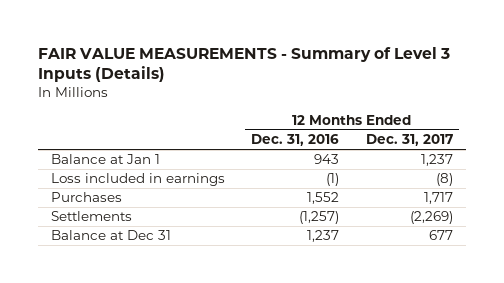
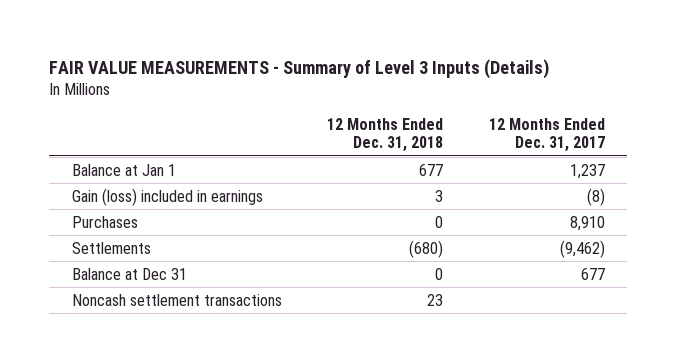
- | 12 Months Ended Dec. 31, 2016 | 12 Months Ended Dec. 31, 2017
+ | 12 Months Ended Dec. 31, 2018 | 12 Months Ended Dec. 31, 2017
- Loss included in earnings | (1) | (8)
- Purchases | 1,552 | 1,717
- Settlements | (1,257) | (2,269)
+ Gain (loss) included in earnings | 3 | (8)
+ Purchases | 0 | 8,910
+ Settlements | (680) | (9,462)
+ Noncash settlement transactions | 23 |

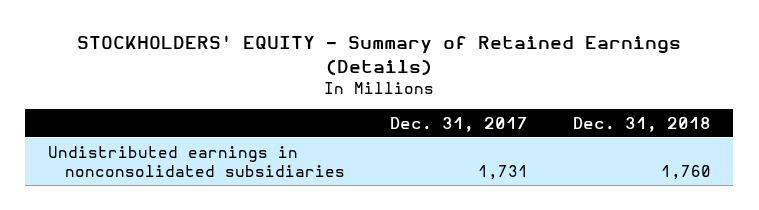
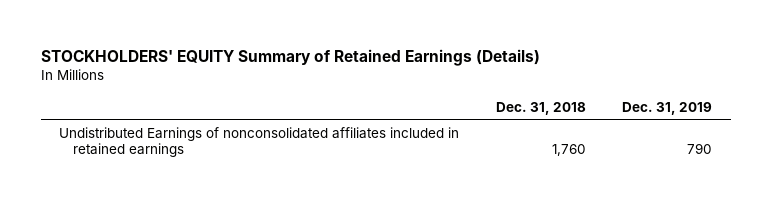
- STOCKHOLDERS' EQUITY - Summary of Retained Earnings (Details)
+ STOCKHOLDERS' EQUITY Summary of Retained Earnings (Details)
- | Dec. 31, 2017 | Dec. 31, 2018
+ | Dec. 31, 2018 | Dec. 31, 2019
- Undistributed earnings in nonconsolidated subsidiaries | 1,731 | 1,760
+ Undistributed Earnings of nonconsolidated affiliates included in retained earnings | 1,760 | 790

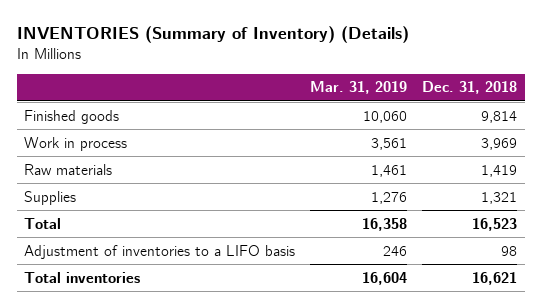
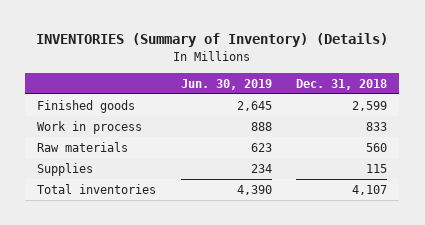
- | Mar. 31, 2019 | Dec. 31, 2018
+ | Jun. 30, 2019 | Dec. 31, 2018
- Finished goods | 10,060 | 9,814
- Work in process | 3,561 | 3,969
- Raw materials | 1,461 | 1,419
- Supplies | 1,276 | 1,321
- Total | 16,358 | 16,523
- Adjustment of inventories to a LIFO basis | 246 | 98
- Total inventories | 16,604 | 16,621
+ Finished goods | 2,645 | 2,599
+ Work in process | 888 | 833
+ Raw materials | 623 | 560
+ Supplies | 234 | 115
+ Total inventories | 4,390 | 4,107

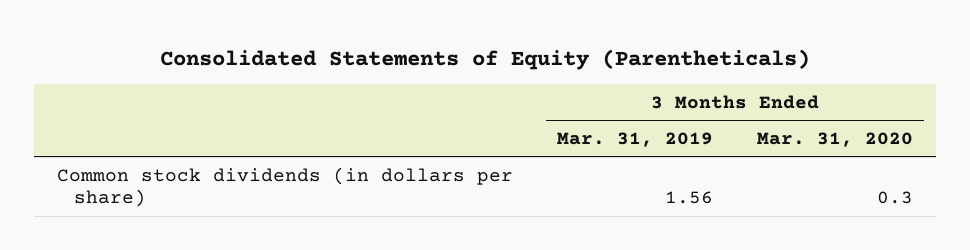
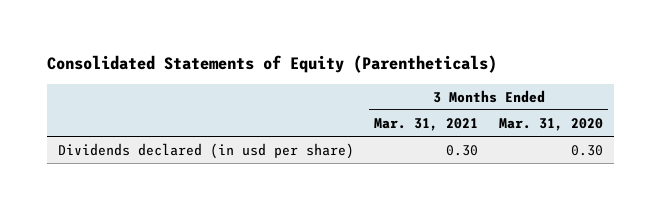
- | 3 Months Ended Mar. 31, 2019 | 3 Months Ended Mar. 31, 2020
+ | 3 Months Ended Mar. 31, 2021 | 3 Months Ended Mar. 31, 2020
- Common stock dividends (in dollars per share) | 1.56 | 0.3
+ Dividends declared (in usd per share) | 0.30 | 0.30

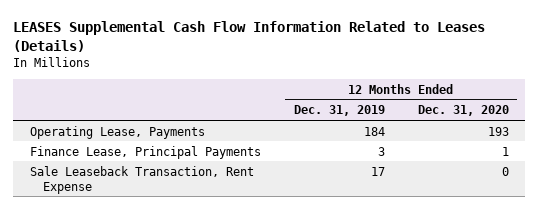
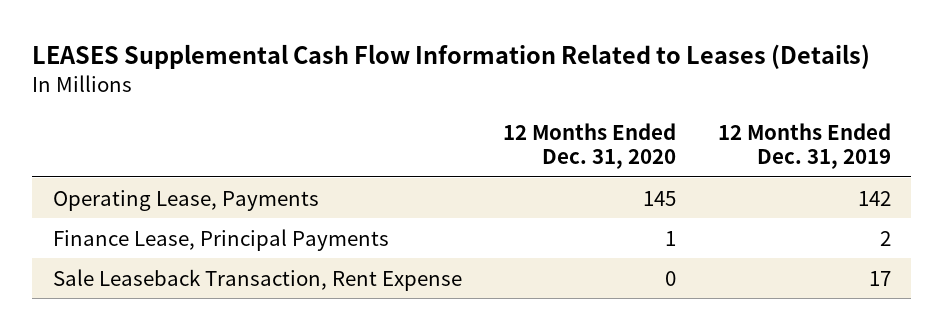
- | 12 Months Ended Dec. 31, 2019 | 12 Months Ended Dec. 31, 2020
+ | 12 Months Ended Dec. 31, 2020 | 12 Months Ended Dec. 31, 2019
- Operating Lease, Payments | 184 | 193
- Finance Lease, Principal Payments | 3 | 1
+ Operating Lease, Payments | 145 | 142
+ Finance Lease, Principal Payments | 1 | 2

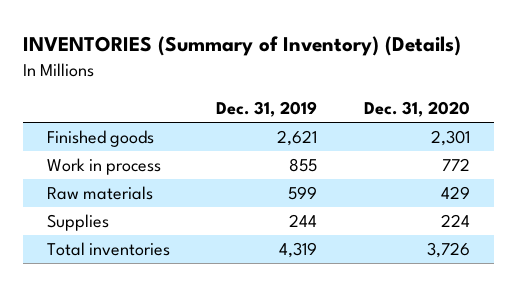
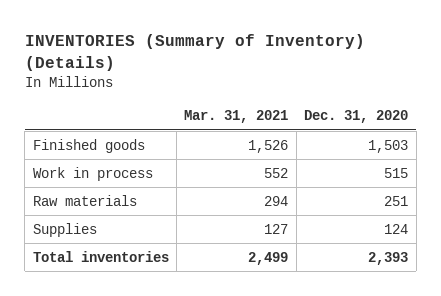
- | Dec. 31, 2019 | Dec. 31, 2020
+ | Mar. 31, 2021 | Dec. 31, 2020
- Finished goods | 2,621 | 2,301
- Work in process | 855 | 772
- Raw materials | 599 | 429
- Supplies | 244 | 224
- Total inventories | 4,319 | 3,726
+ Finished goods | 1,526 | 1,503
+ Work in process | 552 | 515
+ Raw materials | 294 | 251
+ Supplies | 127 | 124
+ Total inventories | 2,499 | 2,393

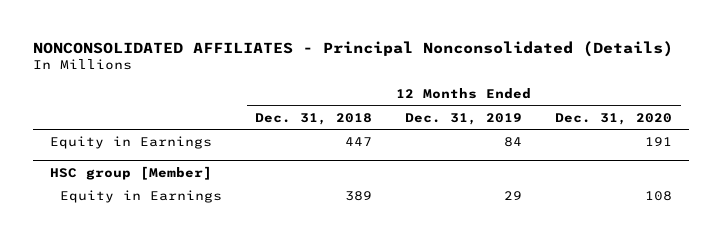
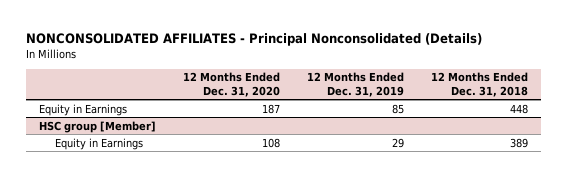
- | 12 Months Ended Dec. 31, 2018 | 12 Months Ended Dec. 31, 2019 | 12 Months Ended Dec. 31, 2020
+ | 12 Months Ended Dec. 31, 2020 | 12 Months Ended Dec. 31, 2019 | 12 Months Ended Dec. 31, 2018
- Equity in Earnings | 447 | 84 | 191
+ Equity in Earnings | 187 | 85 | 448

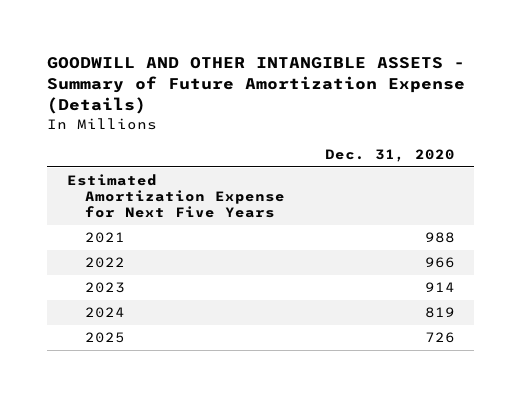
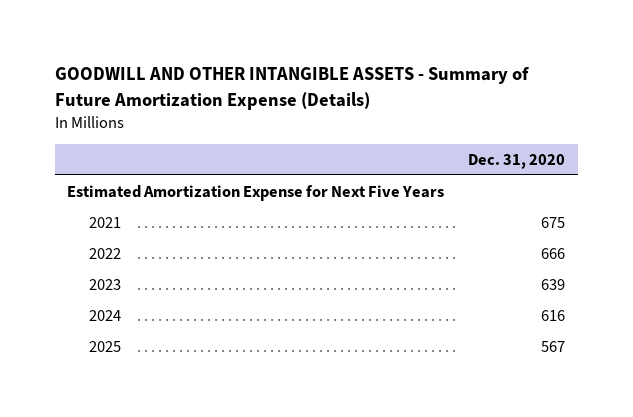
- 2021 | 988
- 2022 | 966
- 2023 | 914
- 2024 | 819
- 2025 | 726
+ 2021 | 675
+ 2022 | 666
+ 2023 | 639
+ 2024 | 616
+ 2025 | 567

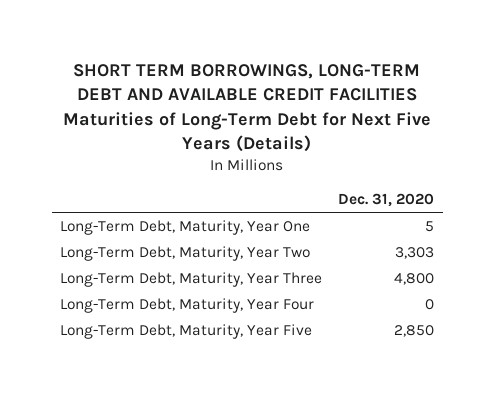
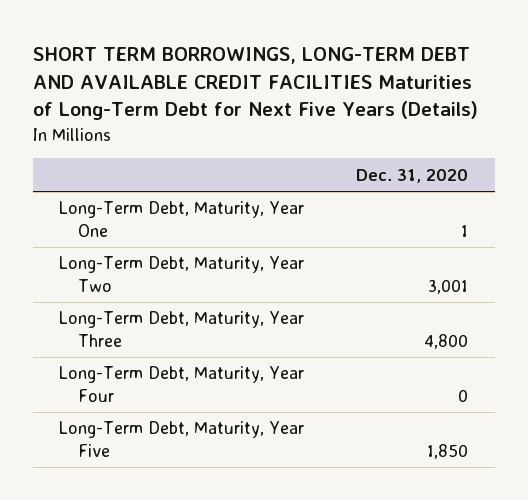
- Long-Term Debt, Maturity, Year One | 5
- Long-Term Debt, Maturity, Year Two | 3,303
+ Long-Term Debt, Maturity, Year One | 1
+ Long-Term Debt, Maturity, Year Two | 3,001
- Long-Term Debt, Maturity, Year Five | 2,850
+ Long-Term Debt, Maturity, Year Five | 1,850

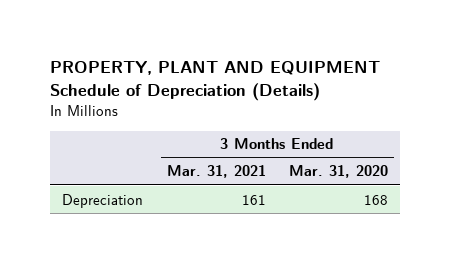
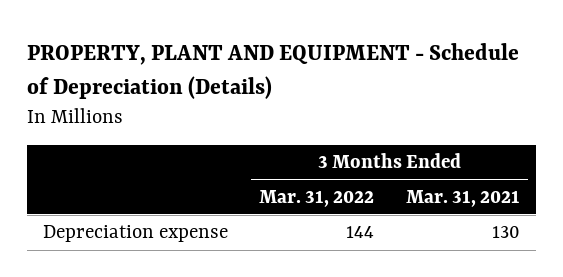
- PROPERTY, PLANT AND EQUIPMENT Schedule of Depreciation (Details)
+ PROPERTY, PLANT AND EQUIPMENT - Schedule of Depreciation (Details)
- | 3 Months Ended Mar. 31, 2021 | 3 Months Ended Mar. 31, 2020
+ | 3 Months Ended Mar. 31, 2022 | 3 Months Ended Mar. 31, 2021
- Depreciation | 161 | 168
+ Depreciation expense | 144 | 130

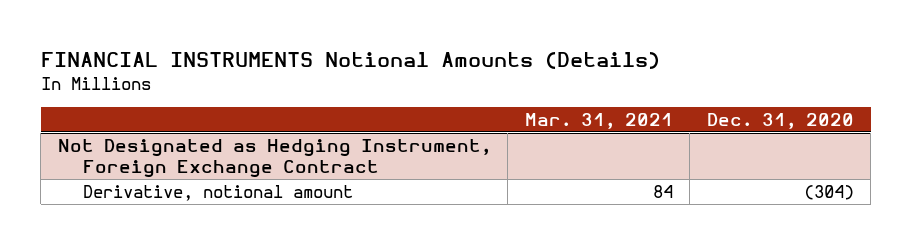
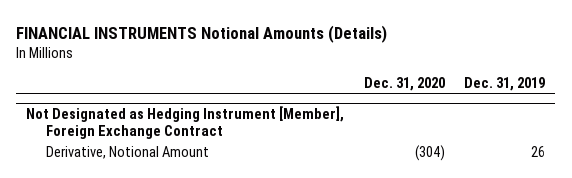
- | Mar. 31, 2021 | Dec. 31, 2020
+ | Dec. 31, 2020 | Dec. 31, 2019
- Not Designated as Hedging Instrument, Foreign Exchange Contract
- Derivative, notional amount | 84 | (304)
+ Not Designated as Hedging Instrument [Member], Foreign Exchange Contract
+ Derivative, Notional Amount | (304) | 26

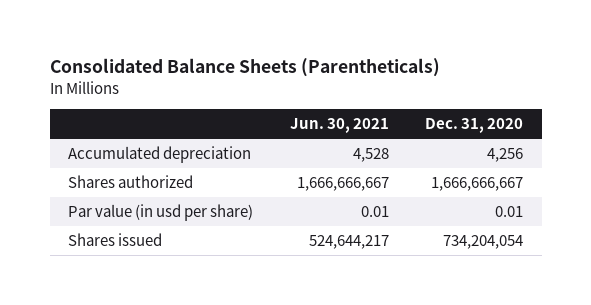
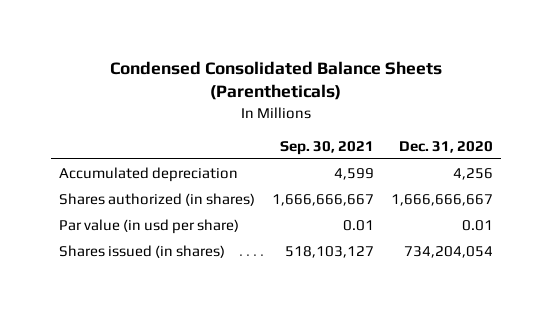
- Consolidated Balance Sheets (Parentheticals)
+ Condensed Consolidated Balance Sheets (Parentheticals)
- | Jun. 30, 2021 | Dec. 31, 2020
+ | Sep. 30, 2021 | Dec. 31, 2020
- Shares authorized | 1,666,666,667 | 1,666,666,667
+ Shares authorized (in shares) | 1,666,666,667 | 1,666,666,667
- Shares issued | 524,644,217 | 734,204,054
+ Shares issued (in shares) | 518,103,127 | 734,204,054

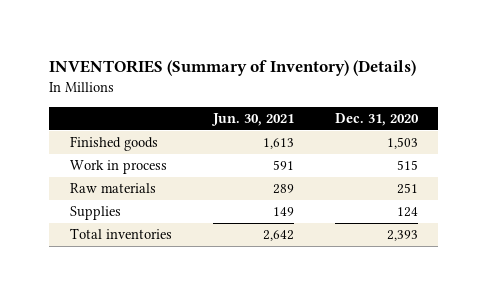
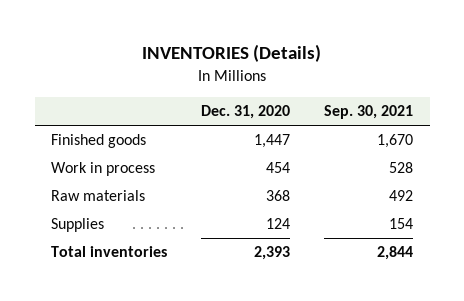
- INVENTORIES (Summary of Inventory) (Details)
+ INVENTORIES (Details)
- | Jun. 30, 2021 | Dec. 31, 2020
+ | Dec. 31, 2020 | Sep. 30, 2021
- Finished goods | 1,613 | 1,503
- Work in process | 591 | 515
- Raw materials | 289 | 251
+ Finished goods | 1,447 | 1,670
+ Work in process | 454 | 528
+ Raw materials | 368 | 492

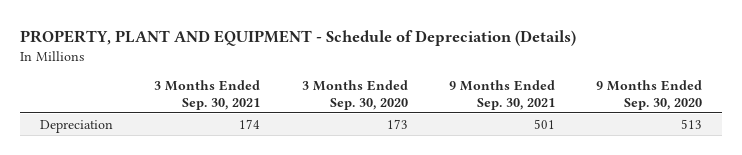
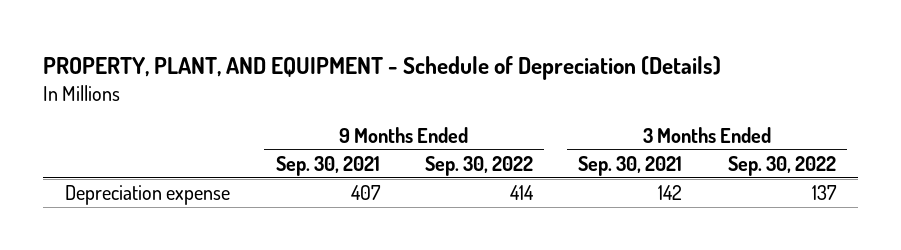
- PROPERTY, PLANT AND EQUIPMENT - Schedule of Depreciation (Details)
+ PROPERTY, PLANT, AND EQUIPMENT - Schedule of Depreciation (Details)
- | 3 Months Ended Sep. 30, 2021 | 3 Months Ended Sep. 30, 2020 | 9 Months Ended Sep. 30, 2021 | 9 Months Ended Sep. 30, 2020
+ | 9 Months Ended Sep. 30, 2021 | 9 Months Ended Sep. 30, 2022 | 3 Months Ended Sep. 30, 2021 | 3 Months Ended Sep. 30, 2022
- Depreciation | 174 | 173 | 501 | 513
+ Depreciation expense | 407 | 414 | 142 | 137

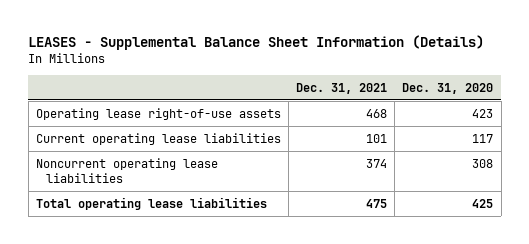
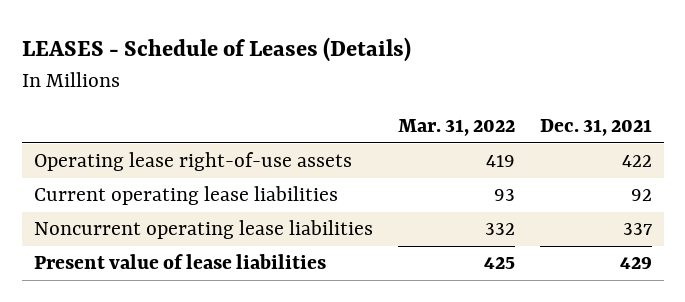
- LEASES - Supplemental Balance Sheet Information (Details)
+ LEASES - Schedule of Leases (Details)
- | Dec. 31, 2021 | Dec. 31, 2020
+ | Mar. 31, 2022 | Dec. 31, 2021
- Operating lease right-of-use assets | 468 | 423
- Current operating lease liabilities | 101 | 117
- Noncurrent operating lease liabilities | 374 | 308
- Total operating lease liabilities | 475 | 425
+ Operating lease right-of-use assets | 419 | 422
+ Current operating lease liabilities | 93 | 92
+ Noncurrent operating lease liabilities | 332 | 337
+ Present value of lease liabilities | 425 | 429

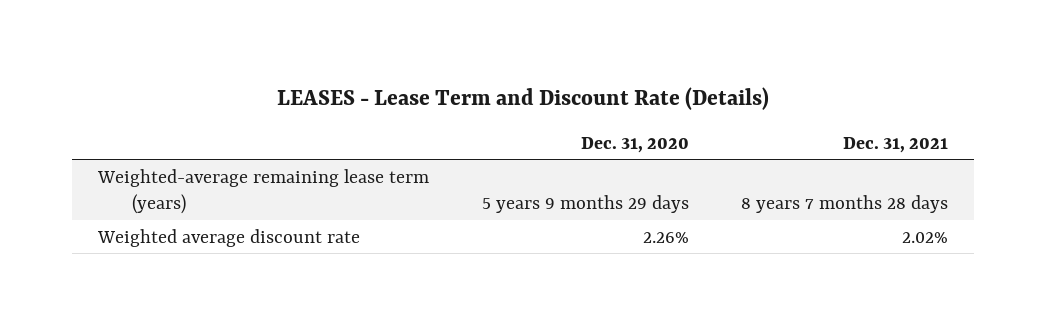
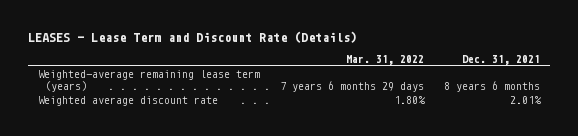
- | Dec. 31, 2020 | Dec. 31, 2021
+ | Mar. 31, 2022 | Dec. 31, 2021
- Weighted-average remaining lease term (years) | 5 years 9 months 29 days | 8 years 7 months 28 days
- Weighted average discount rate | 2.26% | 2.02%
+ Weighted-average remaining lease term (years) | 7 years 6 months 29 days | 8 years 6 months
+ Weighted average discount rate | 1.80% | 2.01%

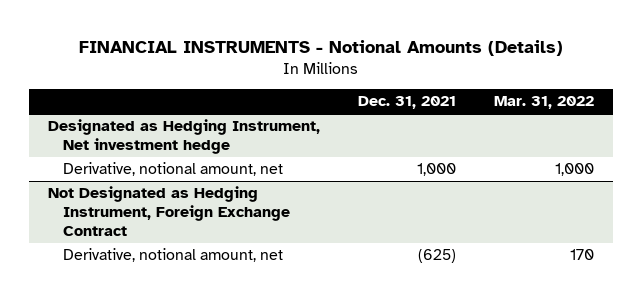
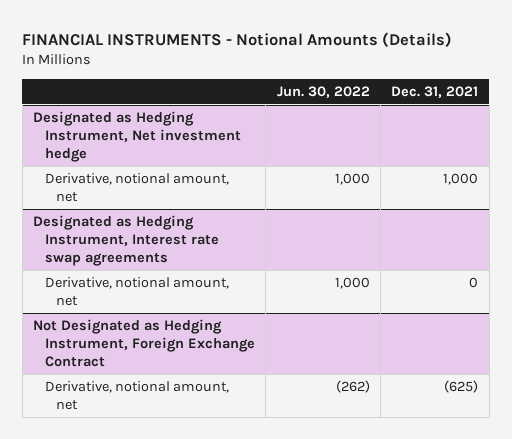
- | Dec. 31, 2021 | Mar. 31, 2022
+ | Jun. 30, 2022 | Dec. 31, 2021
+ Designated as Hedging Instrument, Interest rate swap agreements
+ Derivative, notional amount, net | 1,000 | 0

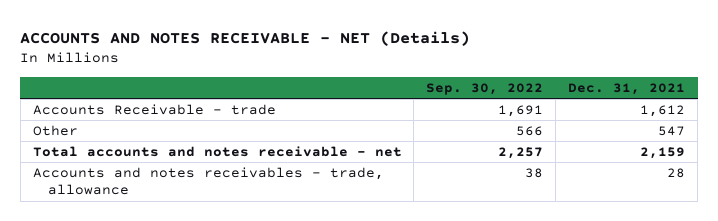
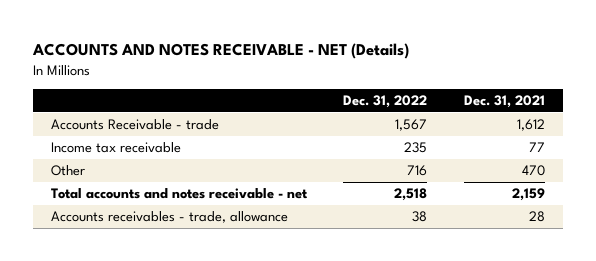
- | Sep. 30, 2022 | Dec. 31, 2021
+ | Dec. 31, 2022 | Dec. 31, 2021
- Other | 566 | 547
+ Income tax receivable | 235 | 77
+ Other | 716 | 470
- Accounts and notes receivables - trade, allowance | 38 | 28
+ Accounts receivables - trade, allowance | 38 | 28

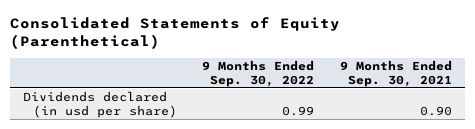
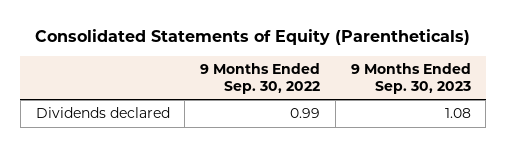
- Consolidated Statements of Equity (Parenthetical)
+ Consolidated Statements of Equity (Parentheticals)
- | 9 Months Ended Sep. 30, 2022 | 9 Months Ended Sep. 30, 2021
+ | 9 Months Ended Sep. 30, 2022 | 9 Months Ended Sep. 30, 2023
- Dividends declared (in usd per share) | 0.99 | 0.90
+ Dividends declared | 0.99 | 1.08

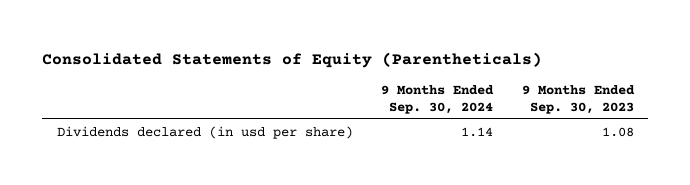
- | 9 Months Ended Sep. 30, 2022 | 9 Months Ended Sep. 30, 2023
+ | 9 Months Ended Sep. 30, 2024 | 9 Months Ended Sep. 30, 2023
- Dividends declared | 0.99 | 1.08
+ Dividends declared (in usd per share) | 1.14 | 1.08

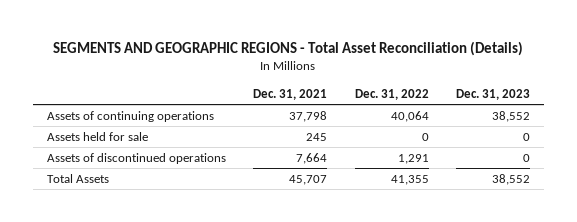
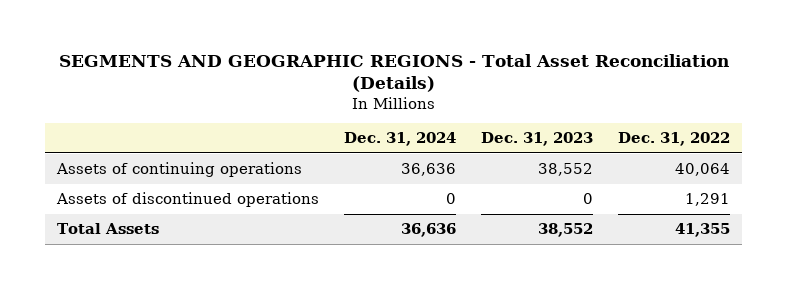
- | Dec. 31, 2021 | Dec. 31, 2022 | Dec. 31, 2023
+ | Dec. 31, 2024 | Dec. 31, 2023 | Dec. 31, 2022
- Assets held for sale | 245 | 0 | 0

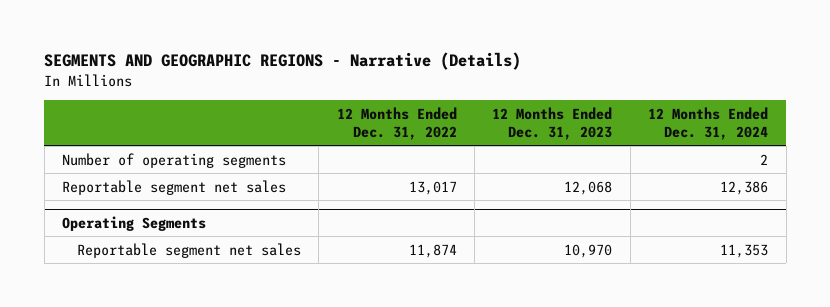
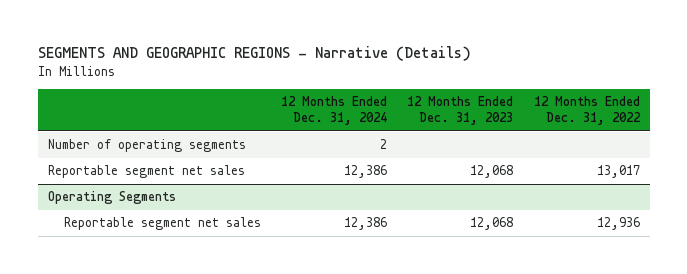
- | 12 Months Ended Dec. 31, 2022 | 12 Months Ended Dec. 31, 2023 | 12 Months Ended Dec. 31, 2024
+ | 12 Months Ended Dec. 31, 2024 | 12 Months Ended Dec. 31, 2023 | 12 Months Ended Dec. 31, 2022
@ Operating Segments
- Reportable segment net sales | 11,874 | 10,970 | 11,353
+ Reportable segment net sales | 12,386 | 12,068 | 12,936

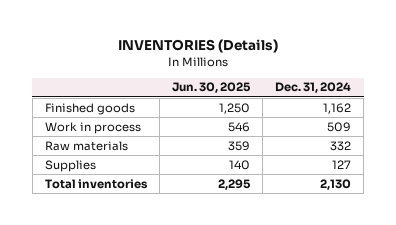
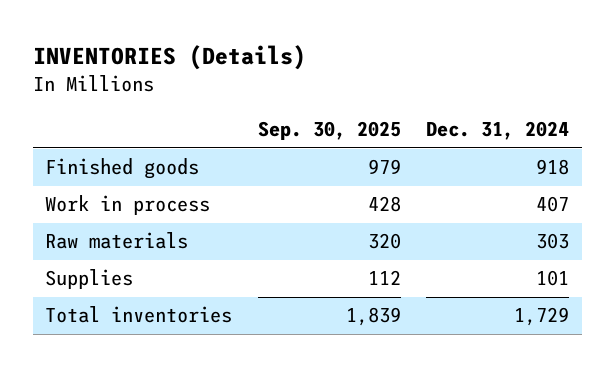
- | Jun. 30, 2025 | Dec. 31, 2024
+ | Sep. 30, 2025 | Dec. 31, 2024
- Finished goods | 1,250 | 1,162
- Work in process | 546 | 509
- Raw materials | 359 | 332
- Supplies | 140 | 127
- Total inventories | 2,295 | 2,130
+ Finished goods | 979 | 918
+ Work in process | 428 | 407
+ Raw materials | 320 | 303
+ Supplies | 112 | 101
+ Total inventories | 1,839 | 1,729

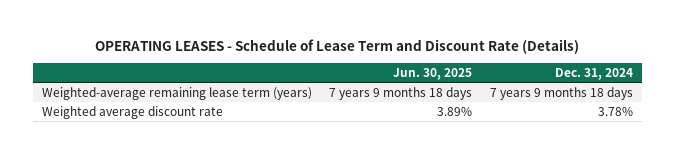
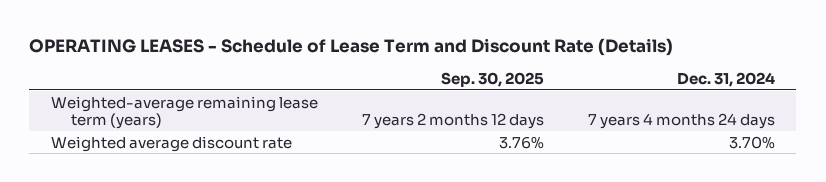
- | Jun. 30, 2025 | Dec. 31, 2024
+ | Sep. 30, 2025 | Dec. 31, 2024
- Weighted-average remaining lease term (years) | 7 years 9 months 18 days | 7 years 9 months 18 days
- Weighted average discount rate | 3.89% | 3.78%
+ Weighted-average remaining lease term (years) | 7 years 2 months 12 days | 7 years 4 months 24 days
+ Weighted average discount rate | 3.76% | 3.70%

